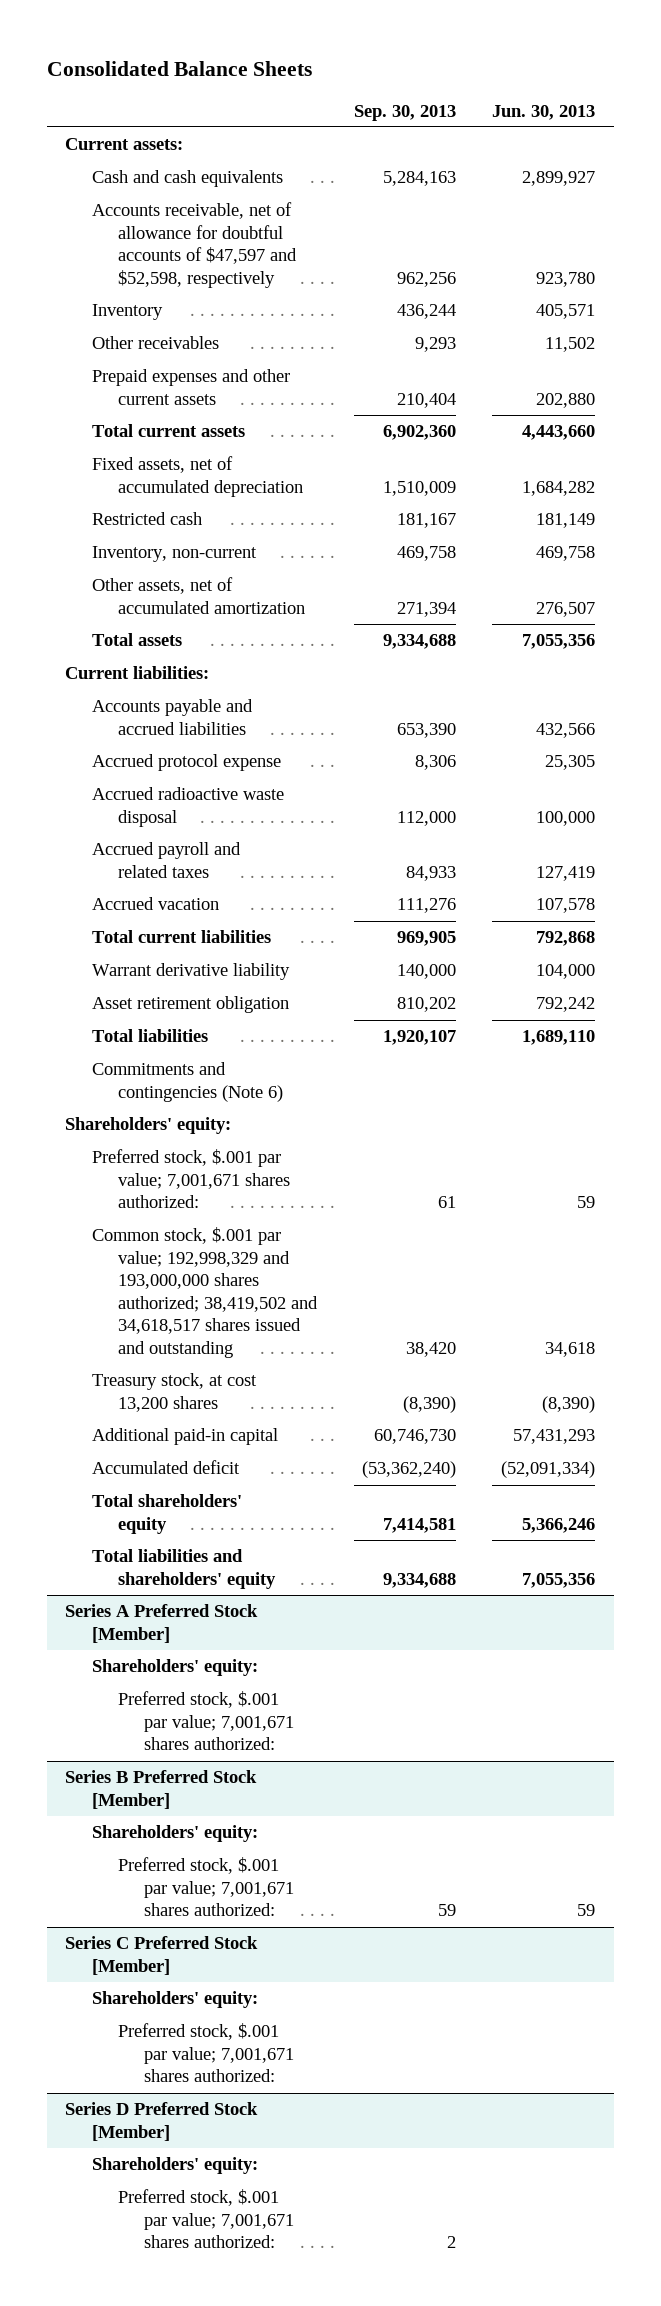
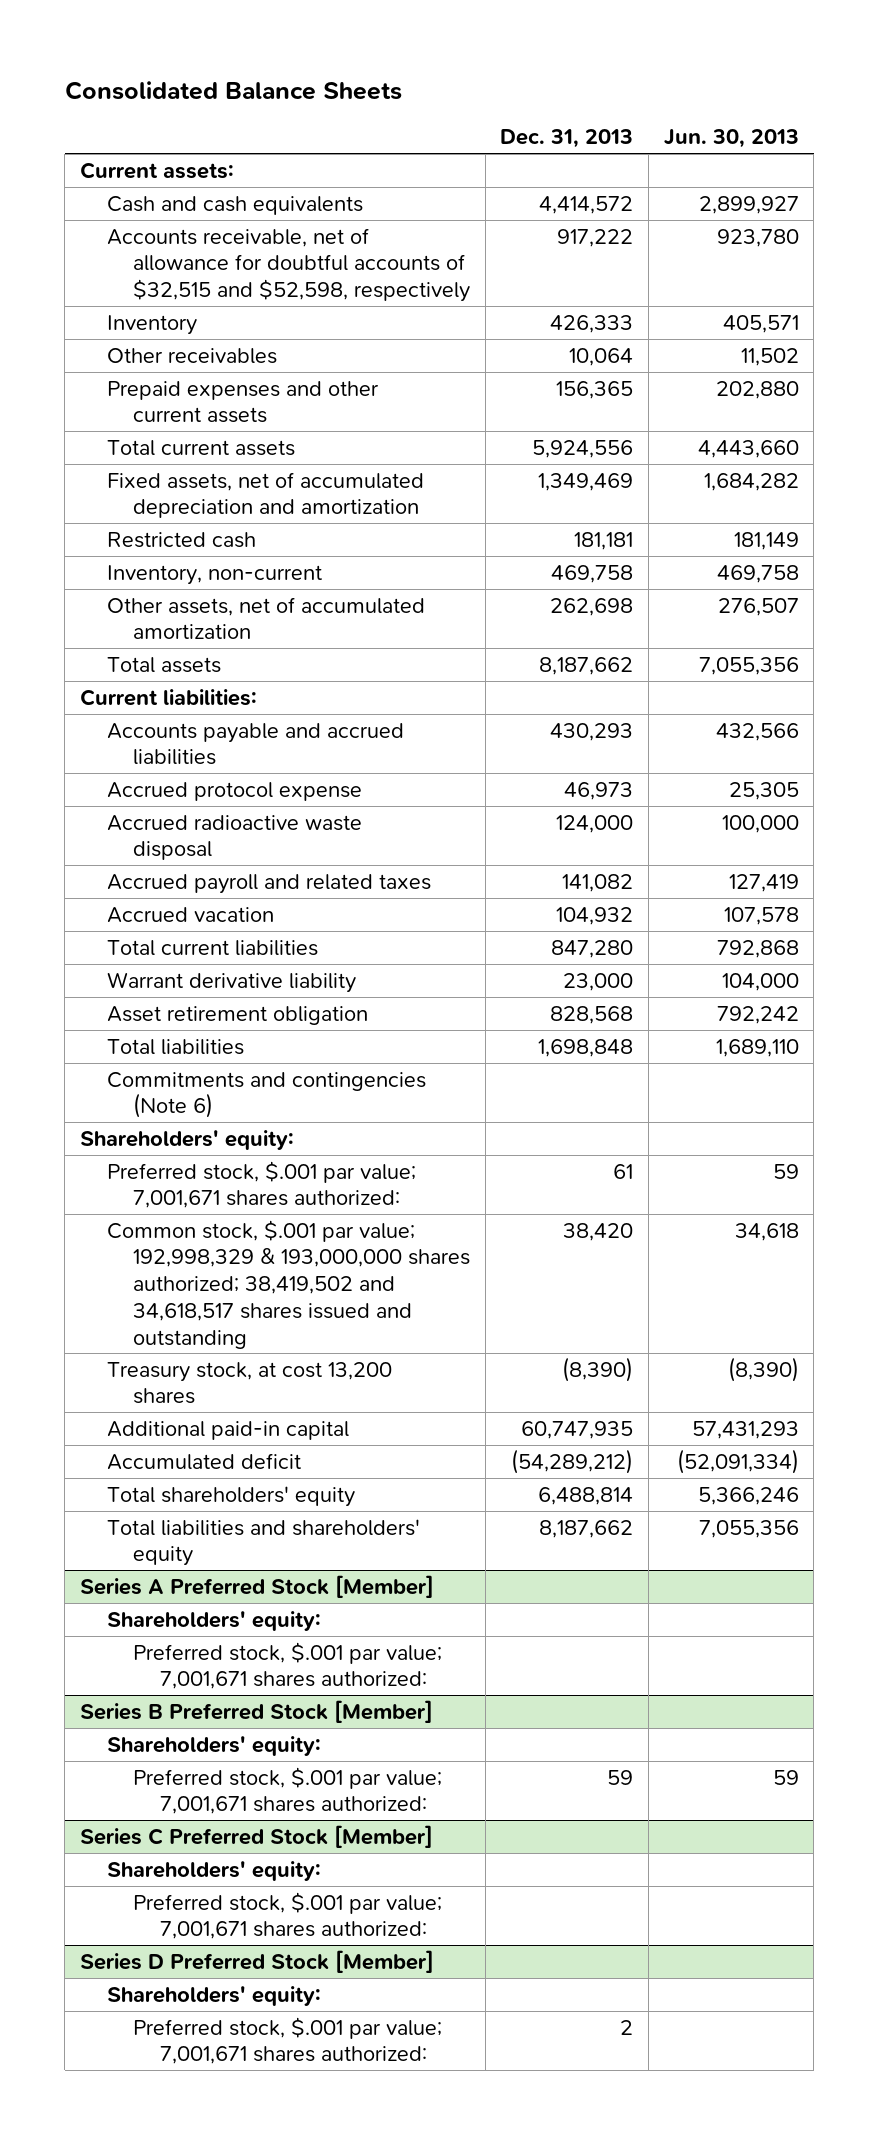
- | Sep. 30, 2013 | Jun. 30, 2013
+ | Dec. 31, 2013 | Jun. 30, 2013
- Accounts receivable, net of allowance for doubtful accounts of $47,597 and $52,598, respectively | 962,256 | 923,780
+ Accounts receivable, net of allowance for doubtful accounts of $32,515 and $52,598, respectively | 917,222 | 923,780
- Fixed assets, net of accumulated depreciation | 1,510,009 | 1,684,282
+ Fixed assets, net of accumulated depreciation and amortization | 1,349,469 | 1,684,282
- Common stock, $.001 par value; 192,998,329 and 193,000,000 shares authorized; 38,419,502 and 34,618,517 shares issued and outstanding | 38,420 | 34,618
+ Common stock, $.001 par value; 192,998,329 & 193,000,000 shares authorized; 38,419,502 and 34,618,517 shares issued and outstanding | 38,420 | 34,618

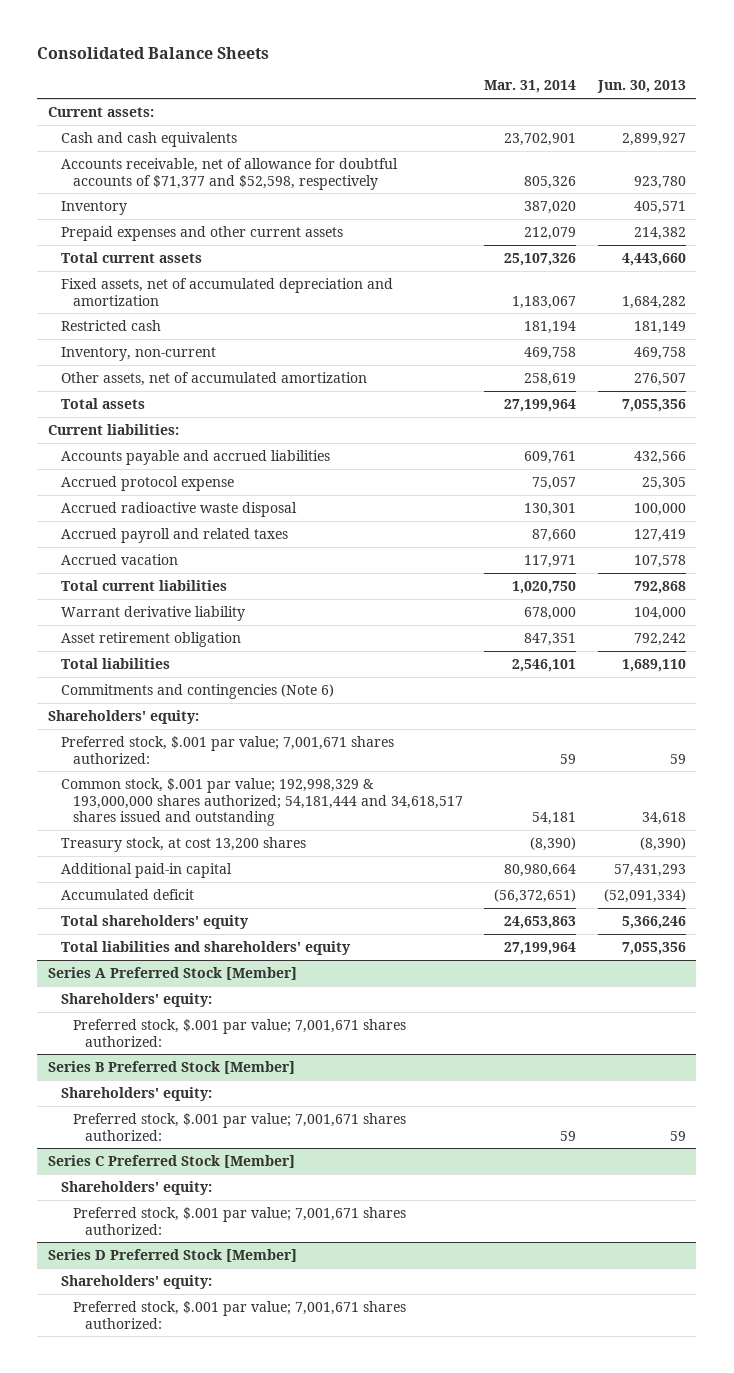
- | Dec. 31, 2013 | Jun. 30, 2013
+ | Mar. 31, 2014 | Jun. 30, 2013
- Accounts receivable, net of allowance for doubtful accounts of $32,515 and $52,598, respectively | 917,222 | 923,780
+ Accounts receivable, net of allowance for doubtful accounts of $71,377 and $52,598, respectively | 805,326 | 923,780
- Other receivables | 10,064 | 11,502
- Prepaid expenses and other current assets | 156,365 | 202,880
+ Prepaid expenses and other current assets | 212,079 | 214,382
- Common stock, $.001 par value; 192,998,329 & 193,000,000 shares authorized; 38,419,502 and 34,618,517 shares issued and outstanding | 38,420 | 34,618
+ Common stock, $.001 par value; 192,998,329 & 193,000,000 shares authorized; 54,181,444 and 34,618,517 shares issued and outstanding | 54,181 | 34,618

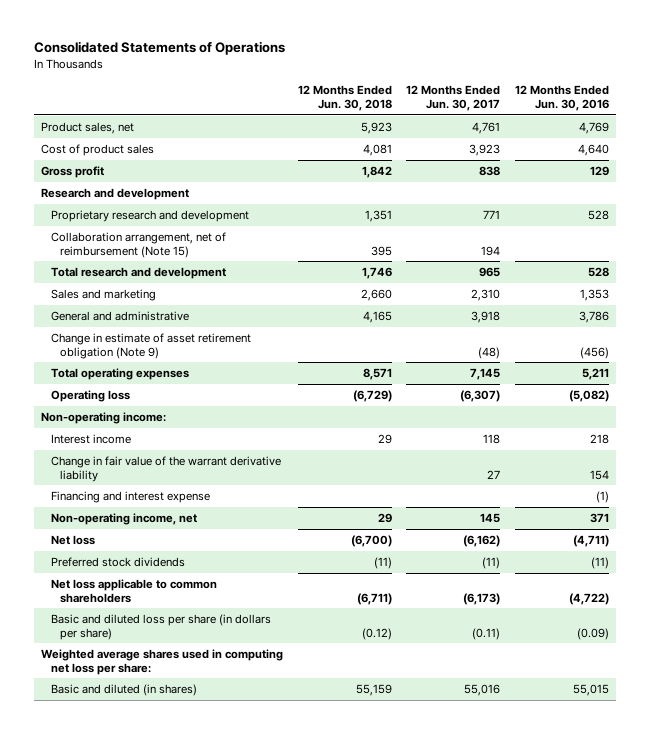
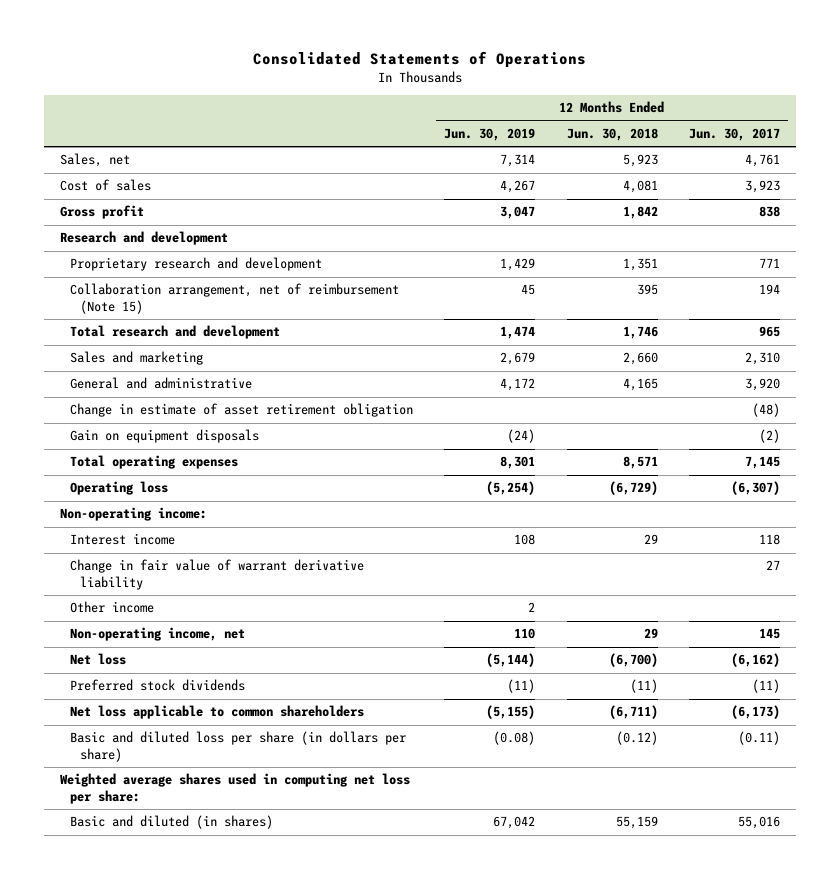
- | 12 Months Ended Jun. 30, 2018 | 12 Months Ended Jun. 30, 2017 | 12 Months Ended Jun. 30, 2016
+ | 12 Months Ended Jun. 30, 2019 | 12 Months Ended Jun. 30, 2018 | 12 Months Ended Jun. 30, 2017
- Product sales, net | 5,923 | 4,761 | 4,769
- Cost of product sales | 4,081 | 3,923 | 4,640
+ Sales, net | 7,314 | 5,923 | 4,761
+ Cost of sales | 4,267 | 4,081 | 3,923
- General and administrative | 4,165 | 3,918 | 3,786
- Change in estimate of asset retirement obligation (Note 9) | | (48) | (456)
+ General and administrative | 4,172 | 4,165 | 3,920
+ Change in estimate of asset retirement obligation | | | (48)
+ Gain on equipment disposals | (24) | | (2)
- Change in fair value of the warrant derivative liability | | 27 | 154
- Financing and interest expense | | | (1)
+ Change in fair value of warrant derivative liability | | | 27
+ Other income | 2 | |

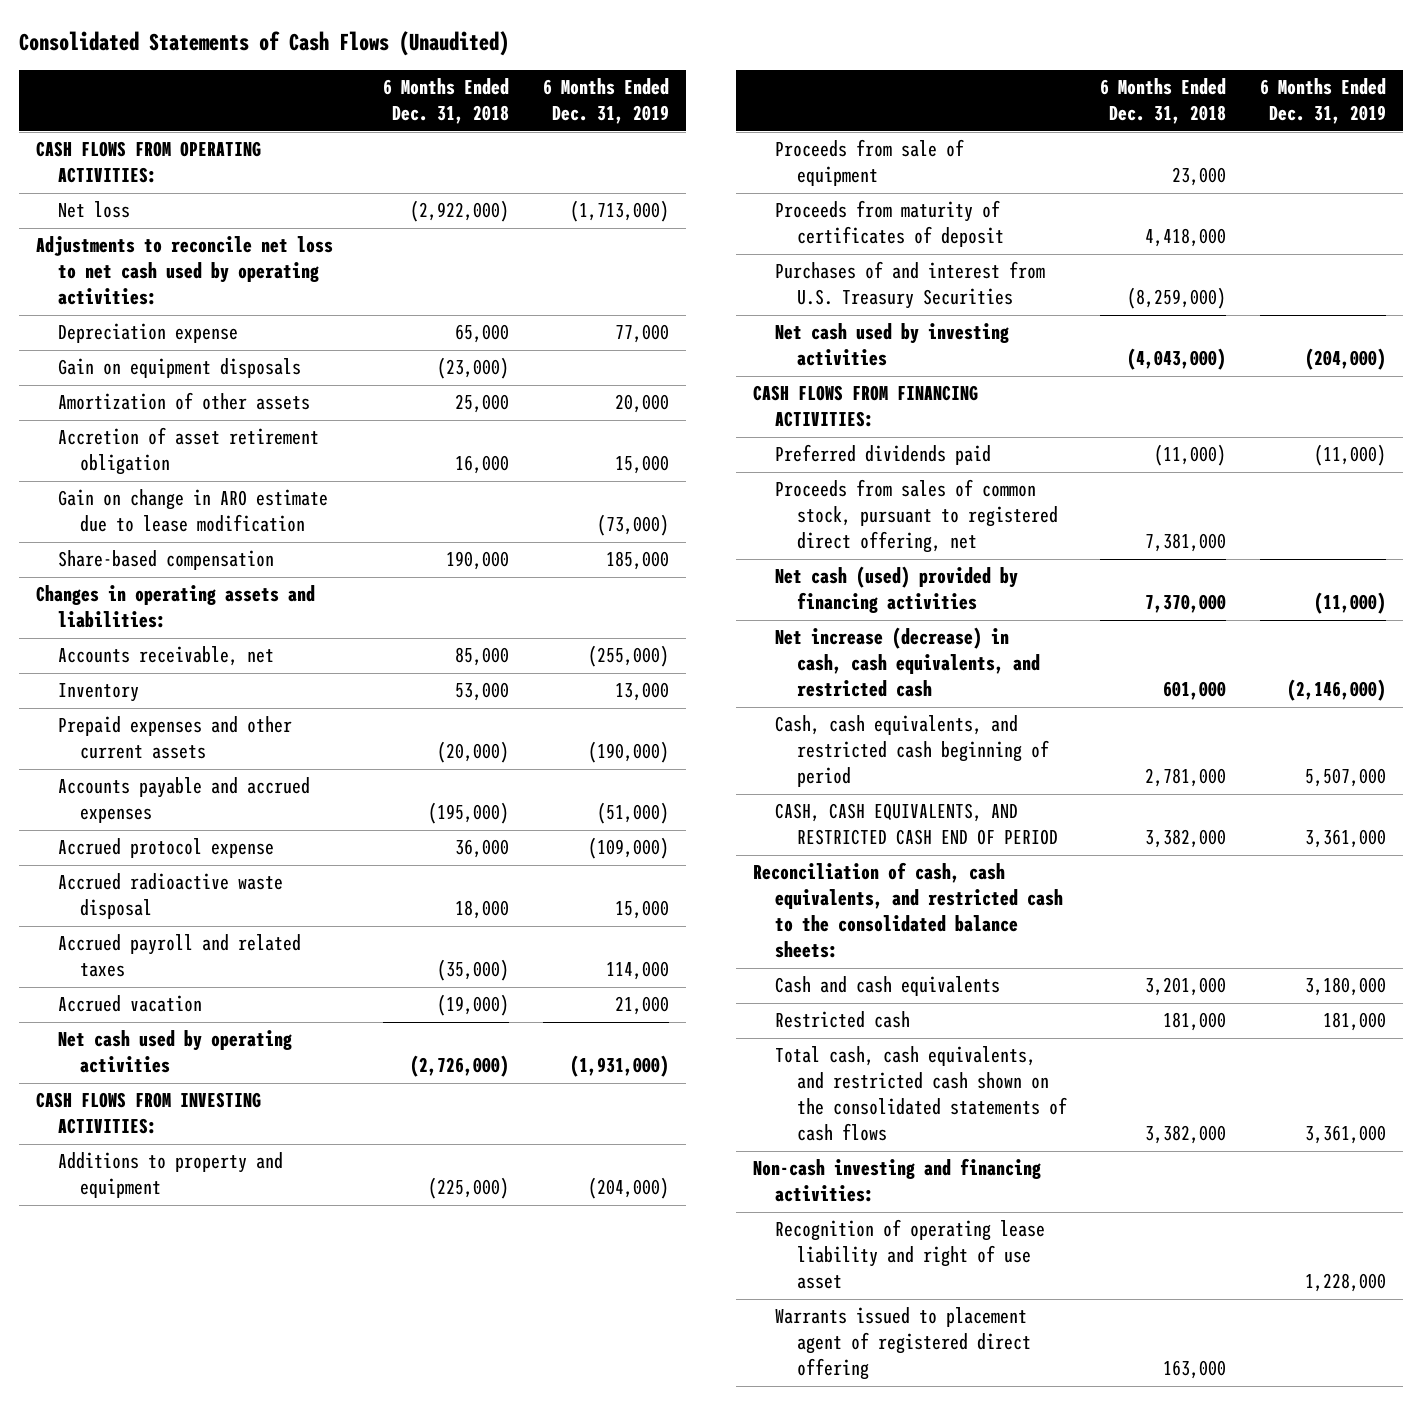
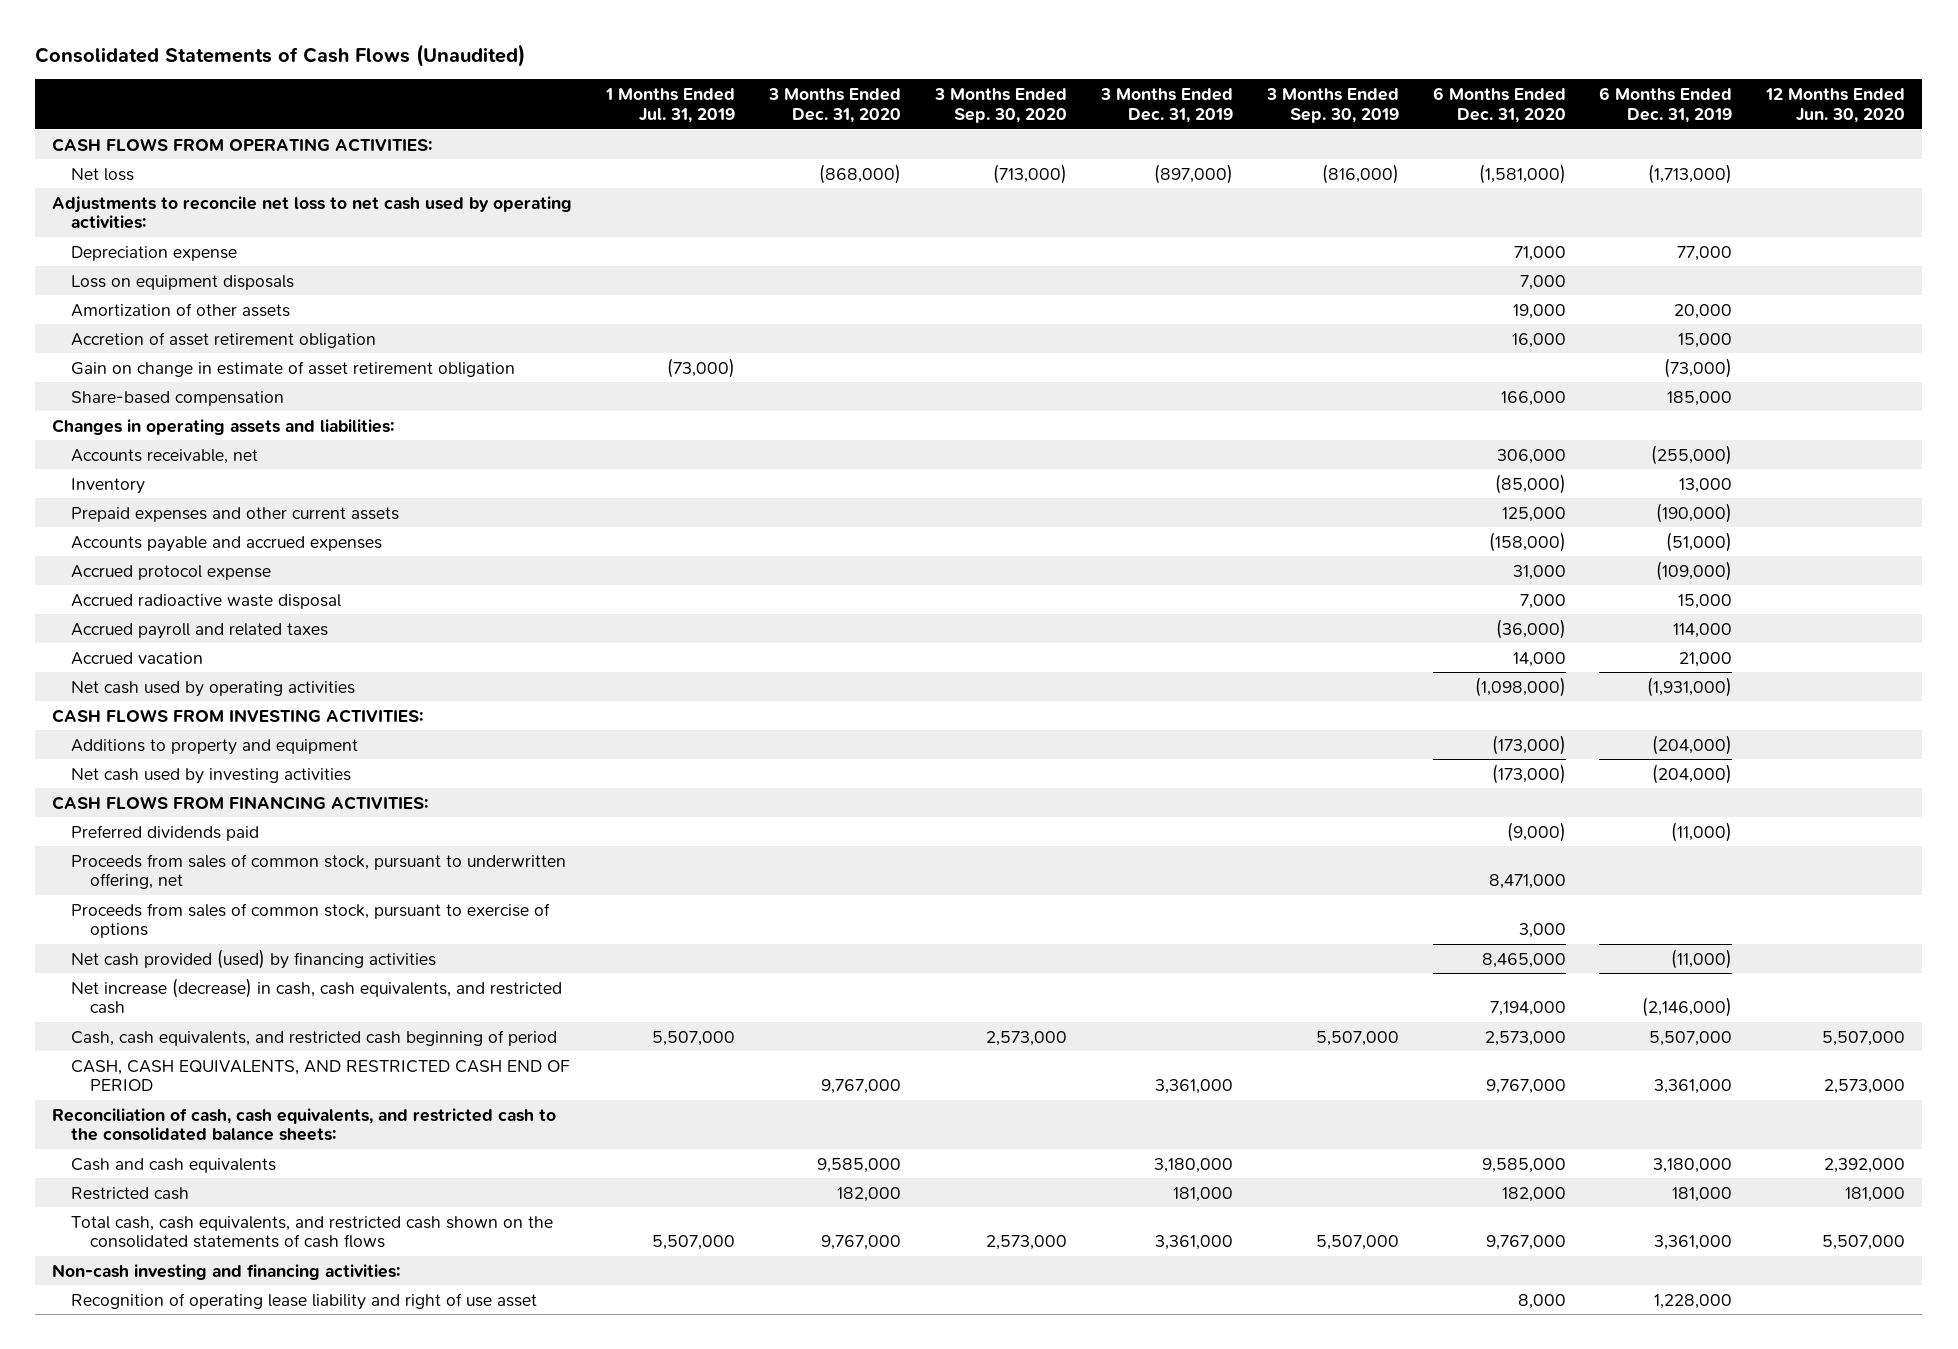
- | 6 Months Ended Dec. 31, 2018 | 6 Months Ended Dec. 31, 2019
+ | 1 Months Ended Jul. 31, 2019 | 3 Months Ended Dec. 31, 2020 | 3 Months Ended Sep. 30, 2020 | 3 Months Ended Dec. 31, 2019 | 3 Months Ended Sep. 30, 2019 | 6 Months Ended Dec. 31, 2020 | 6 Months Ended Dec. 31, 2019 | 12 Months Ended Jun. 30, 2020
- Gain on equipment disposals | (23,000) |
+ Loss on equipment disposals | | | | | | 7,000 | |
- Gain on change in ARO estimate due to lease modification | | (73,000)
+ Gain on change in estimate of asset retirement obligation | (73,000) | | | | | | (73,000) |
- Proceeds from sale of equipment | 23,000 |
- Proceeds from maturity of certificates of deposit | 4,418,000 |
- Purchases of and interest from U.S. Treasury Securities | (8,259,000) |
- Proceeds from sales of common stock, pursuant to registered direct offering, net | 7,381,000 |
- Net cash (used) provided by financing activities | 7,370,000 | (11,000)
+ Proceeds from sales of common stock, pursuant to underwritten offering, net | | | | | | 8,471,000 | |
+ Proceeds from sales of common stock, pursuant to exercise of options | | | | | | 3,000 | |
+ Net cash provided (used) by financing activities | | | | | | 8,465,000 | (11,000) |
- Warrants issued to placement agent of registered direct offering | 163,000 |

